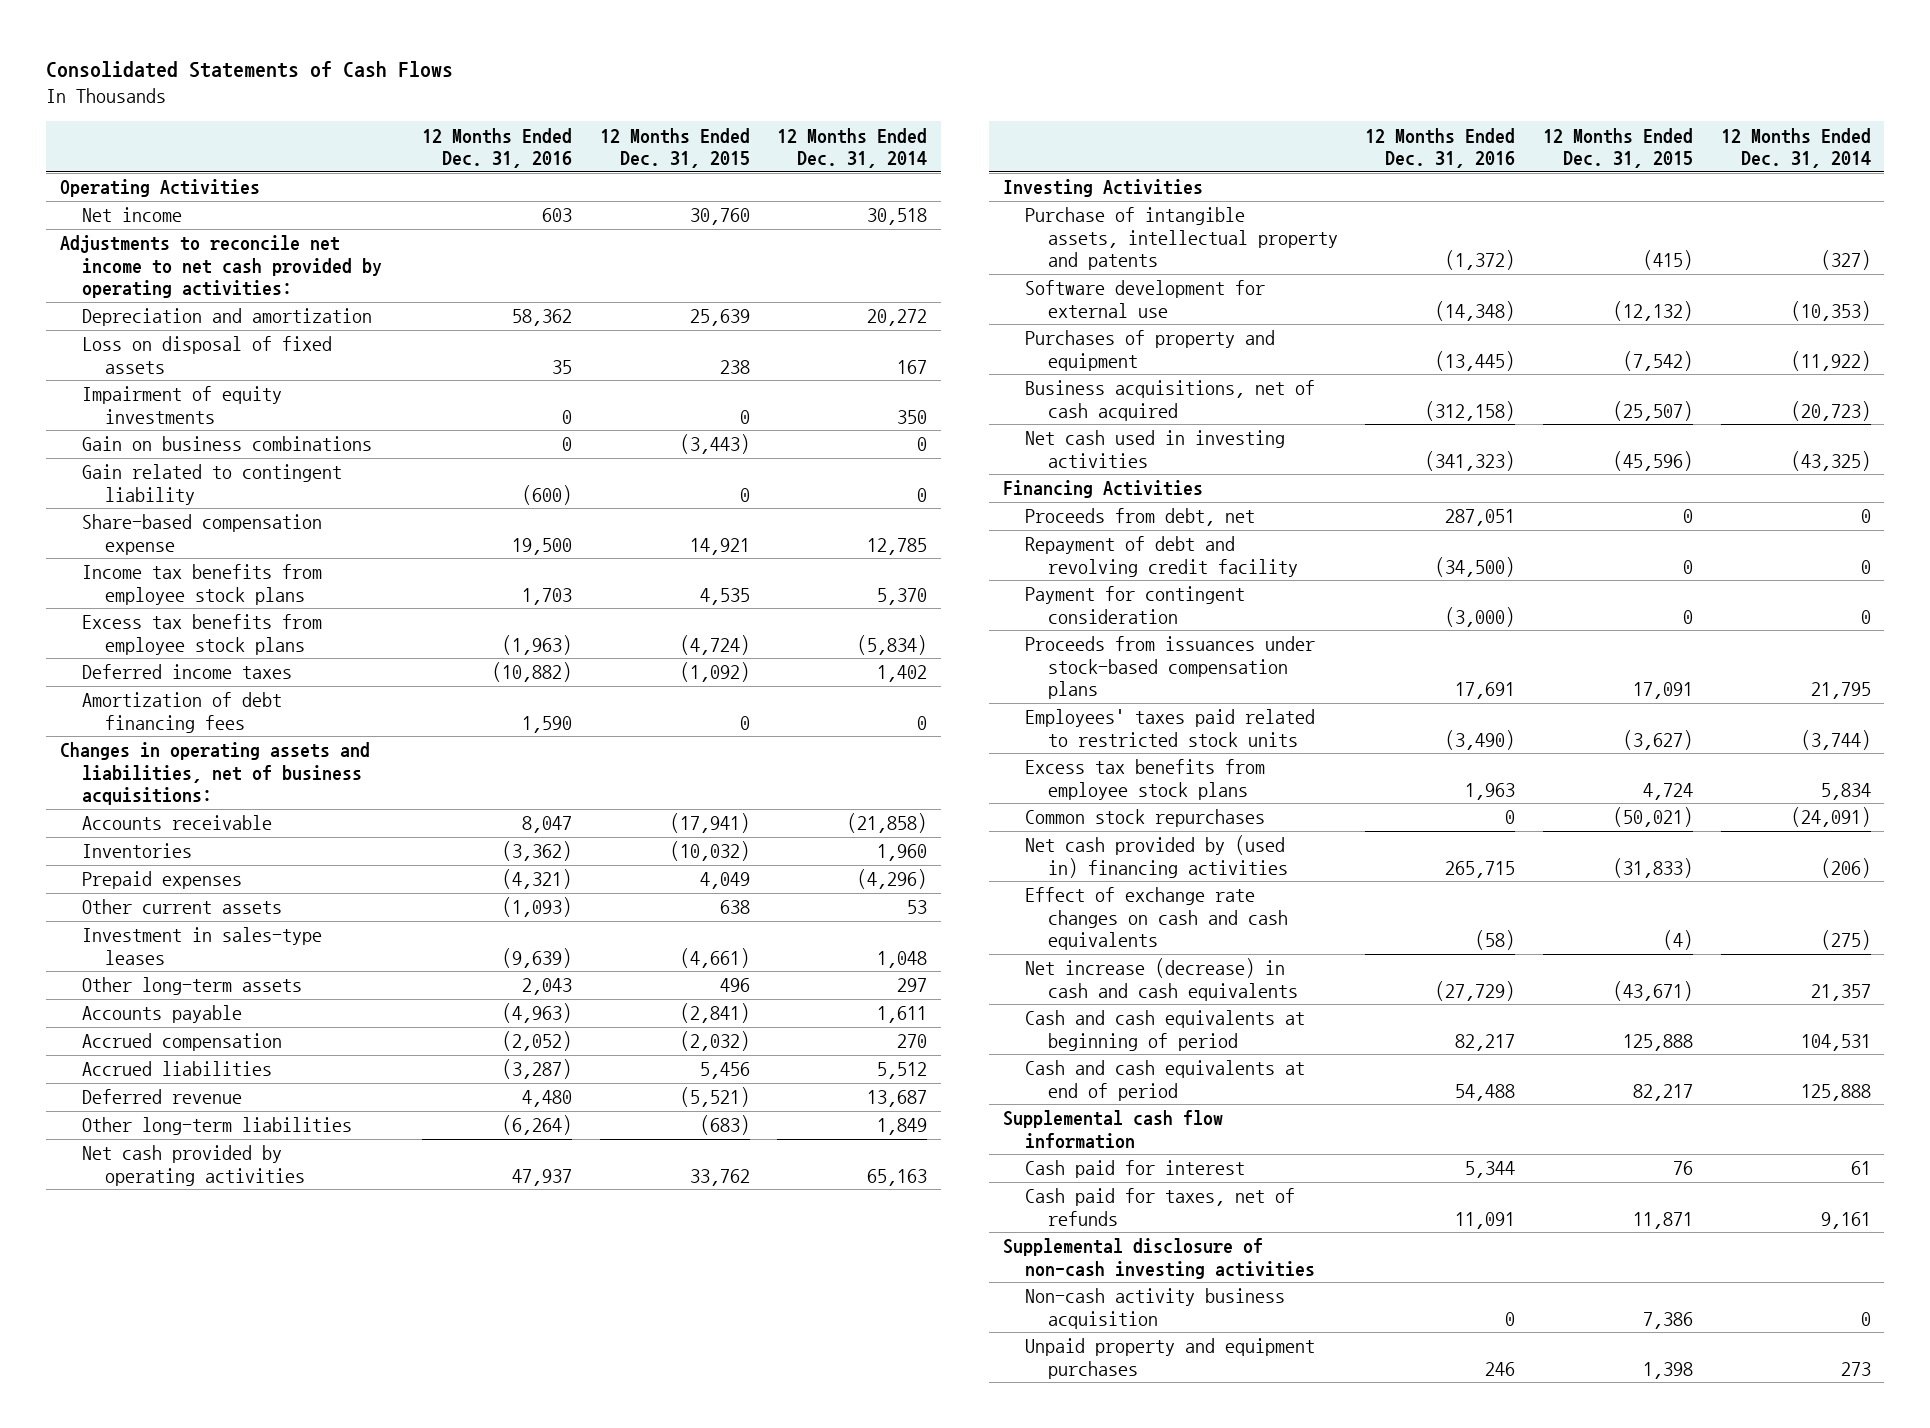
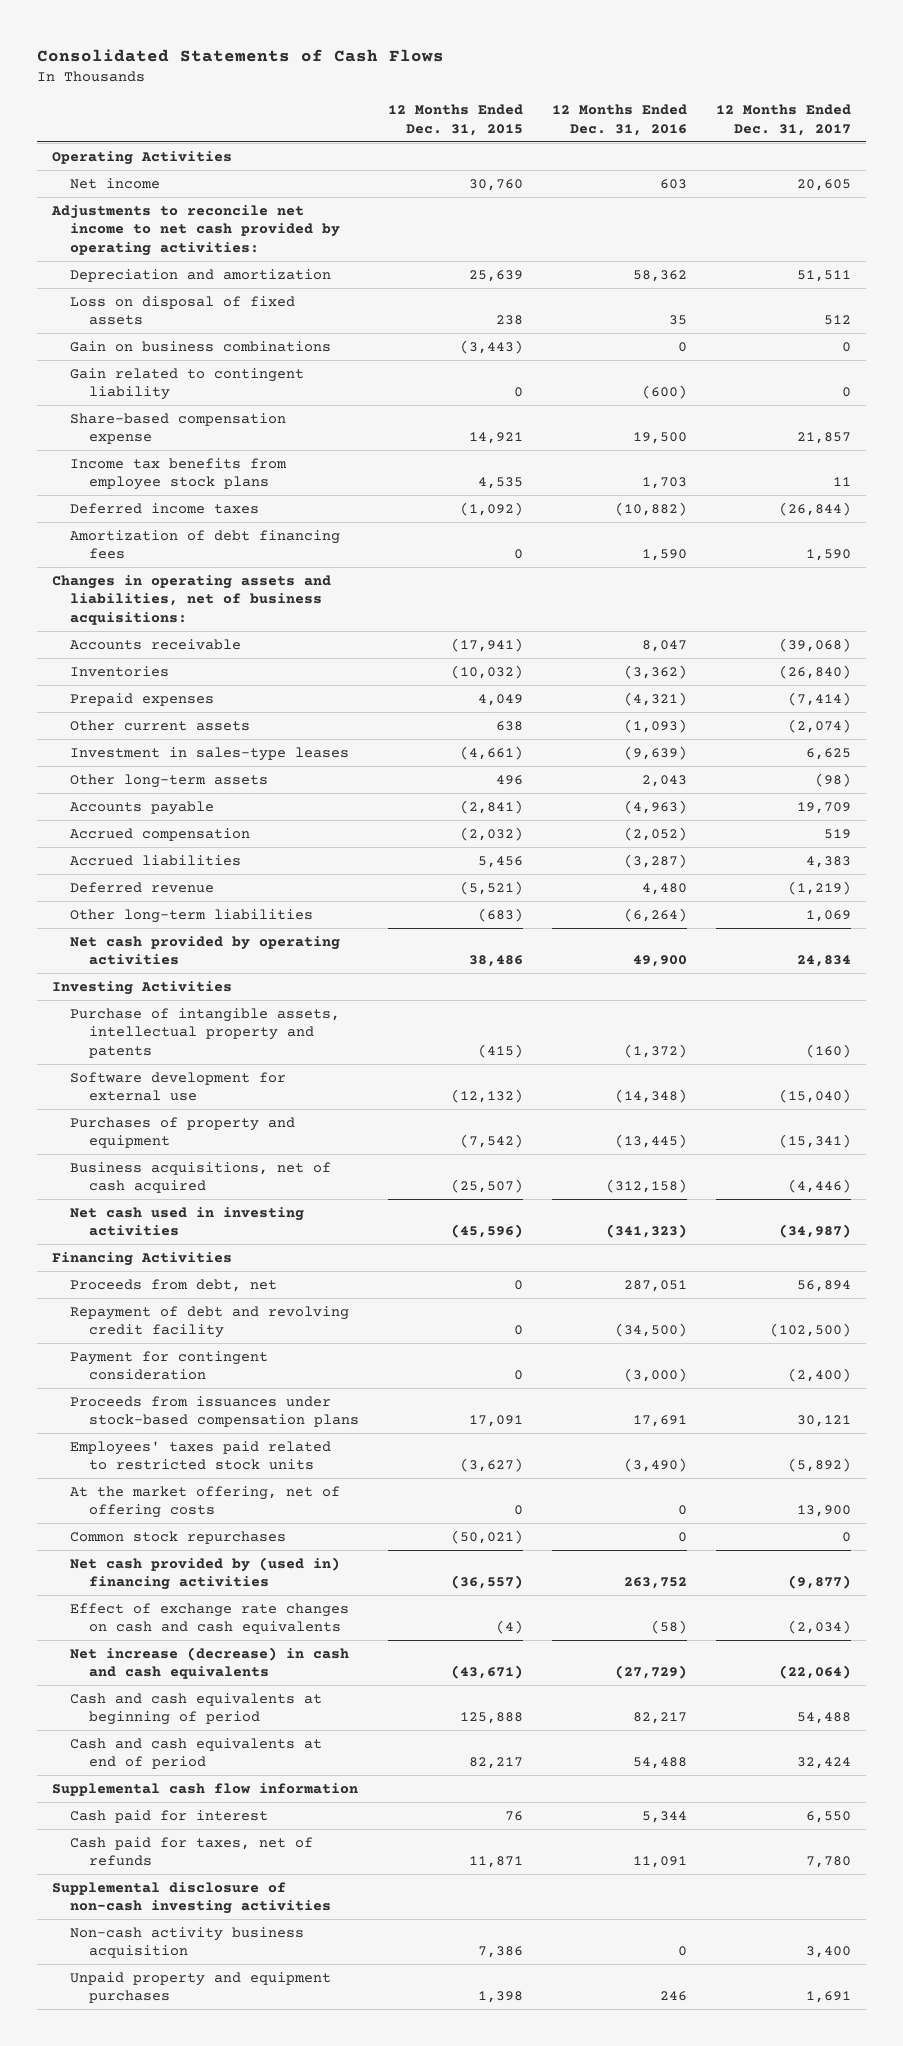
- | 12 Months Ended Dec. 31, 2016 | 12 Months Ended Dec. 31, 2015 | 12 Months Ended Dec. 31, 2014
+ | 12 Months Ended Dec. 31, 2015 | 12 Months Ended Dec. 31, 2016 | 12 Months Ended Dec. 31, 2017
- Impairment of equity investments | 0 | 0 | 350
- Excess tax benefits from employee stock plans | (1,963) | (4,724) | (5,834)
- Net cash provided by operating activities | 47,937 | 33,762 | 65,163
+ Net cash provided by operating activities | 38,486 | 49,900 | 24,834
- Excess tax benefits from employee stock plans | 1,963 | 4,724 | 5,834
+ At the market offering, net of offering costs | 0 | 0 | 13,900
- Net cash provided by (used in) financing activities | 265,715 | (31,833) | (206)
+ Net cash provided by (used in) financing activities | (36,557) | 263,752 | (9,877)

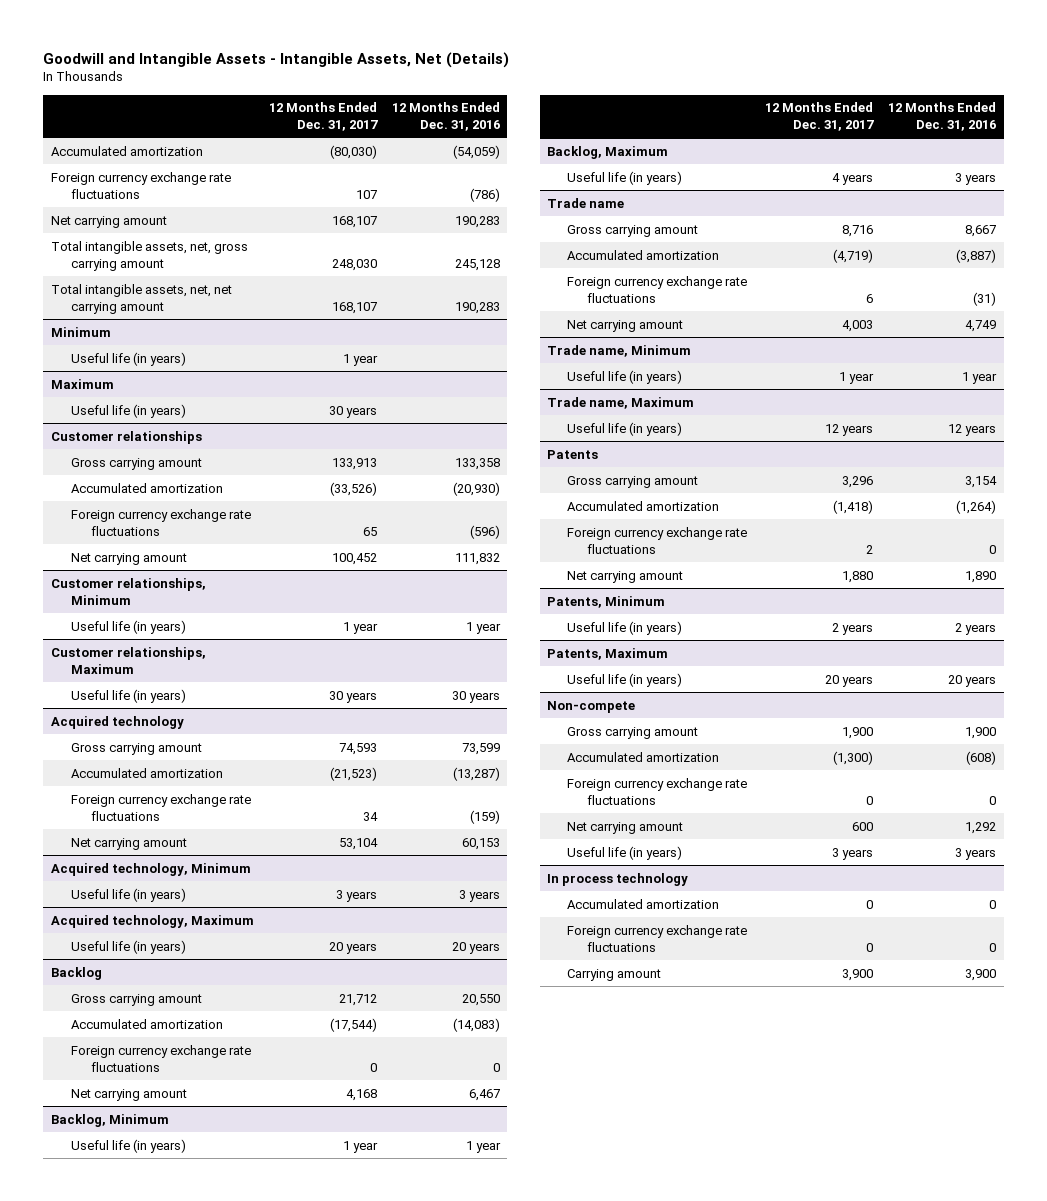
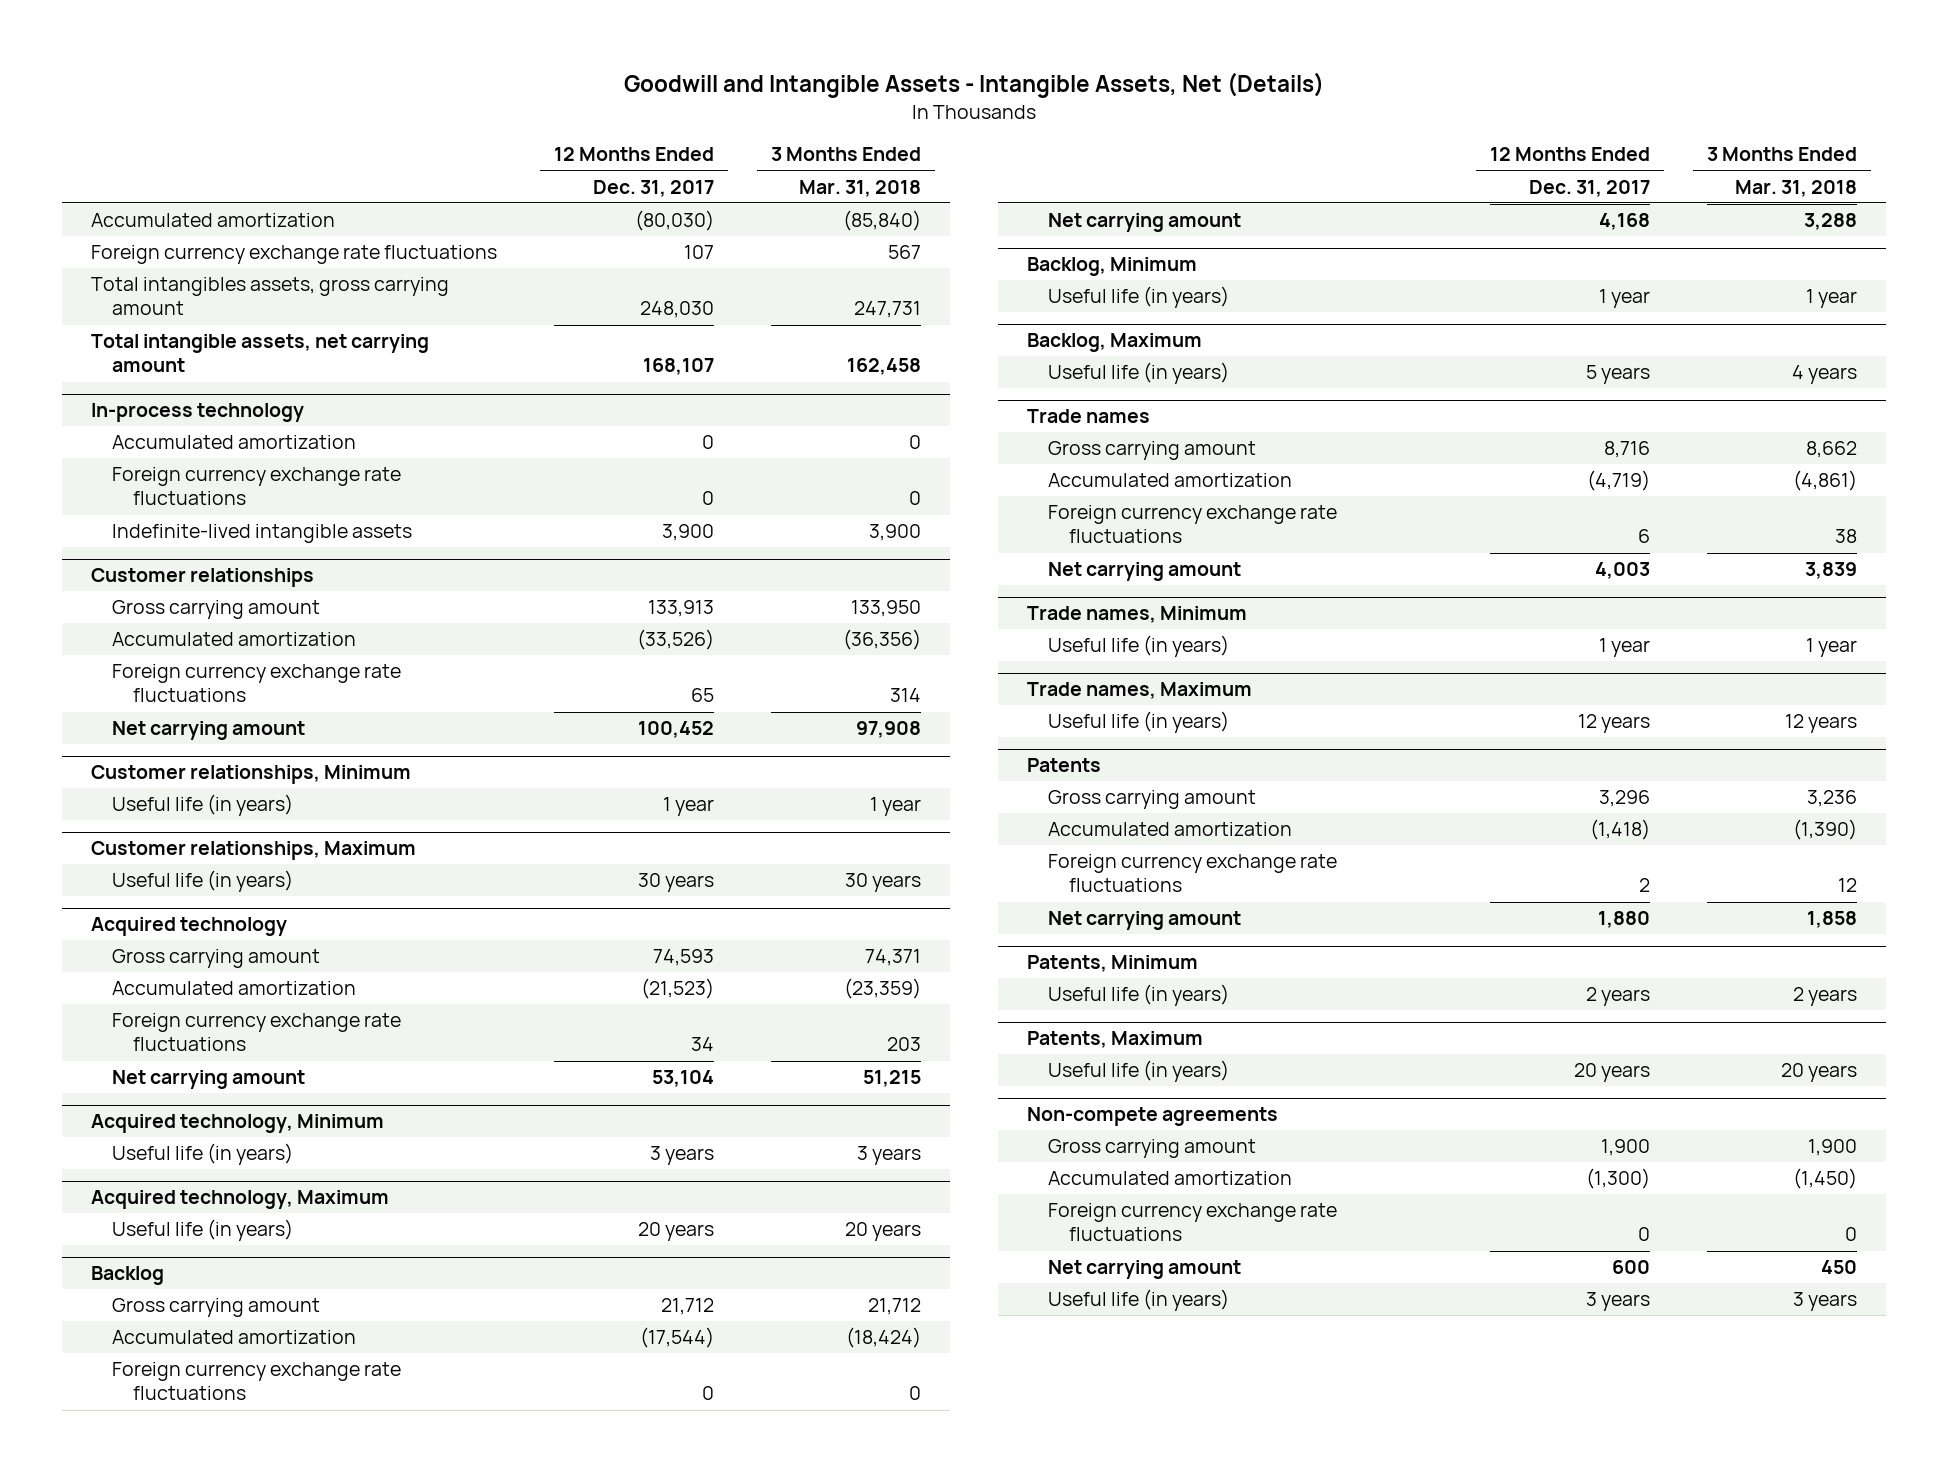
- | 12 Months Ended Dec. 31, 2017 | 12 Months Ended Dec. 31, 2016
+ | 12 Months Ended Dec. 31, 2017 | 3 Months Ended Mar. 31, 2018
- Net carrying amount | 168,107 | 190,283
- Total intangible assets, net, gross carrying amount | 248,030 | 245,128
- Total intangible assets, net, net carrying amount | 168,107 | 190,283
- Minimum
- Useful life (in years) | 1 year |
- Maximum
- Useful life (in years) | 30 years |
+ Total intangibles assets, gross carrying amount | 248,030 | 247,731
+ Total intangible assets, net carrying amount | 168,107 | 162,458
+ In-process technology
+ Accumulated amortization | 0 | 0
+ Foreign currency exchange rate fluctuations | 0 | 0
+ Indefinite-lived intangible assets | 3,900 | 3,900
@ Backlog, Maximum
- Useful life (in years) | 4 years | 3 years
- Trade name
@ Backlog, Maximum
+ Useful life (in years) | 5 years | 4 years
+ Trade names
- Trade name, Minimum
+ Trade names, Minimum
- Trade name, Maximum
+ Trade names, Maximum
- Non-compete
+ Non-compete agreements
- In process technology
- Accumulated amortization | 0 | 0
- Foreign currency exchange rate fluctuations | 0 | 0
- Carrying amount | 3,900 | 3,900

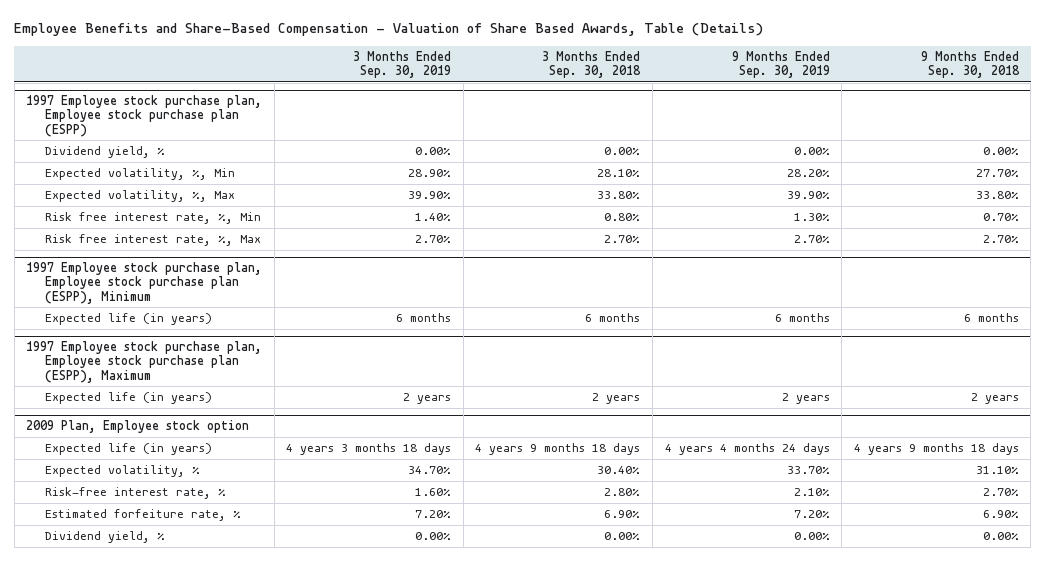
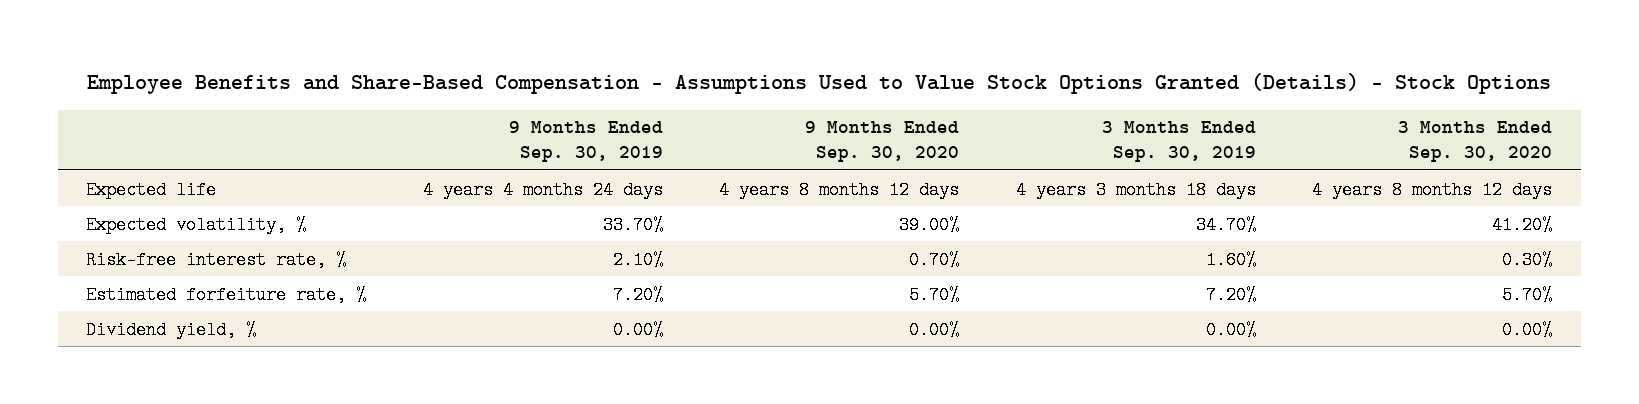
- Employee Benefits and Share-Based Compensation - Valuation of Share Based Awards, Table (Details)
+ Employee Benefits and Share-Based Compensation - Assumptions Used to Value Stock Options Granted (Details) - Stock Options
- | 3 Months Ended Sep. 30, 2019 | 3 Months Ended Sep. 30, 2018 | 9 Months Ended Sep. 30, 2019 | 9 Months Ended Sep. 30, 2018
+ | 9 Months Ended Sep. 30, 2019 | 9 Months Ended Sep. 30, 2020 | 3 Months Ended Sep. 30, 2019 | 3 Months Ended Sep. 30, 2020
- 1997 Employee stock purchase plan, Employee stock purchase plan (ESPP)
- Dividend yield, % | 0.00% | 0.00% | 0.00% | 0.00%
- Expected volatility, %, Min | 28.90% | 28.10% | 28.20% | 27.70%
- Expected volatility, %, Max | 39.90% | 33.80% | 39.90% | 33.80%
- Risk free interest rate, %, Min | 1.40% | 0.80% | 1.30% | 0.70%
- Risk free interest rate, %, Max | 2.70% | 2.70% | 2.70% | 2.70%
- 1997 Employee stock purchase plan, Employee stock purchase plan (ESPP), Minimum
- Expected life (in years) | 6 months | 6 months | 6 months | 6 months
- 1997 Employee stock purchase plan, Employee stock purchase plan (ESPP), Maximum
- Expected life (in years) | 2 years | 2 years | 2 years | 2 years
- 2009 Plan, Employee stock option
- Expected life (in years) | 4 years 3 months 18 days | 4 years 9 months 18 days | 4 years 4 months 24 days | 4 years 9 months 18 days
+ Expected life | 4 years 4 months 24 days | 4 years 8 months 12 days | 4 years 3 months 18 days | 4 years 8 months 12 days

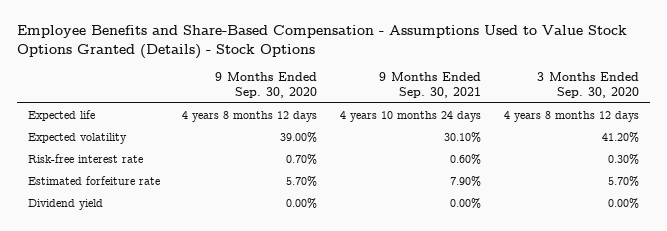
- | 9 Months Ended Sep. 30, 2019 | 9 Months Ended Sep. 30, 2020 | 3 Months Ended Sep. 30, 2019 | 3 Months Ended Sep. 30, 2020
+ | 9 Months Ended Sep. 30, 2020 | 9 Months Ended Sep. 30, 2021 | 3 Months Ended Sep. 30, 2020
- Expected volatility, % | 33.70% | 39.00% | 34.70% | 41.20%
- Risk-free interest rate, % | 2.10% | 0.70% | 1.60% | 0.30%
- Estimated forfeiture rate, % | 7.20% | 5.70% | 7.20% | 5.70%
- Dividend yield, % | 0.00% | 0.00% | 0.00% | 0.00%
+ Expected volatility | 39.00% | 30.10% | 41.20%
+ Risk-free interest rate | 0.70% | 0.60% | 0.30%
+ Estimated forfeiture rate | 5.70% | 7.90% | 5.70%
+ Dividend yield | 0.00% | 0.00% | 0.00%

